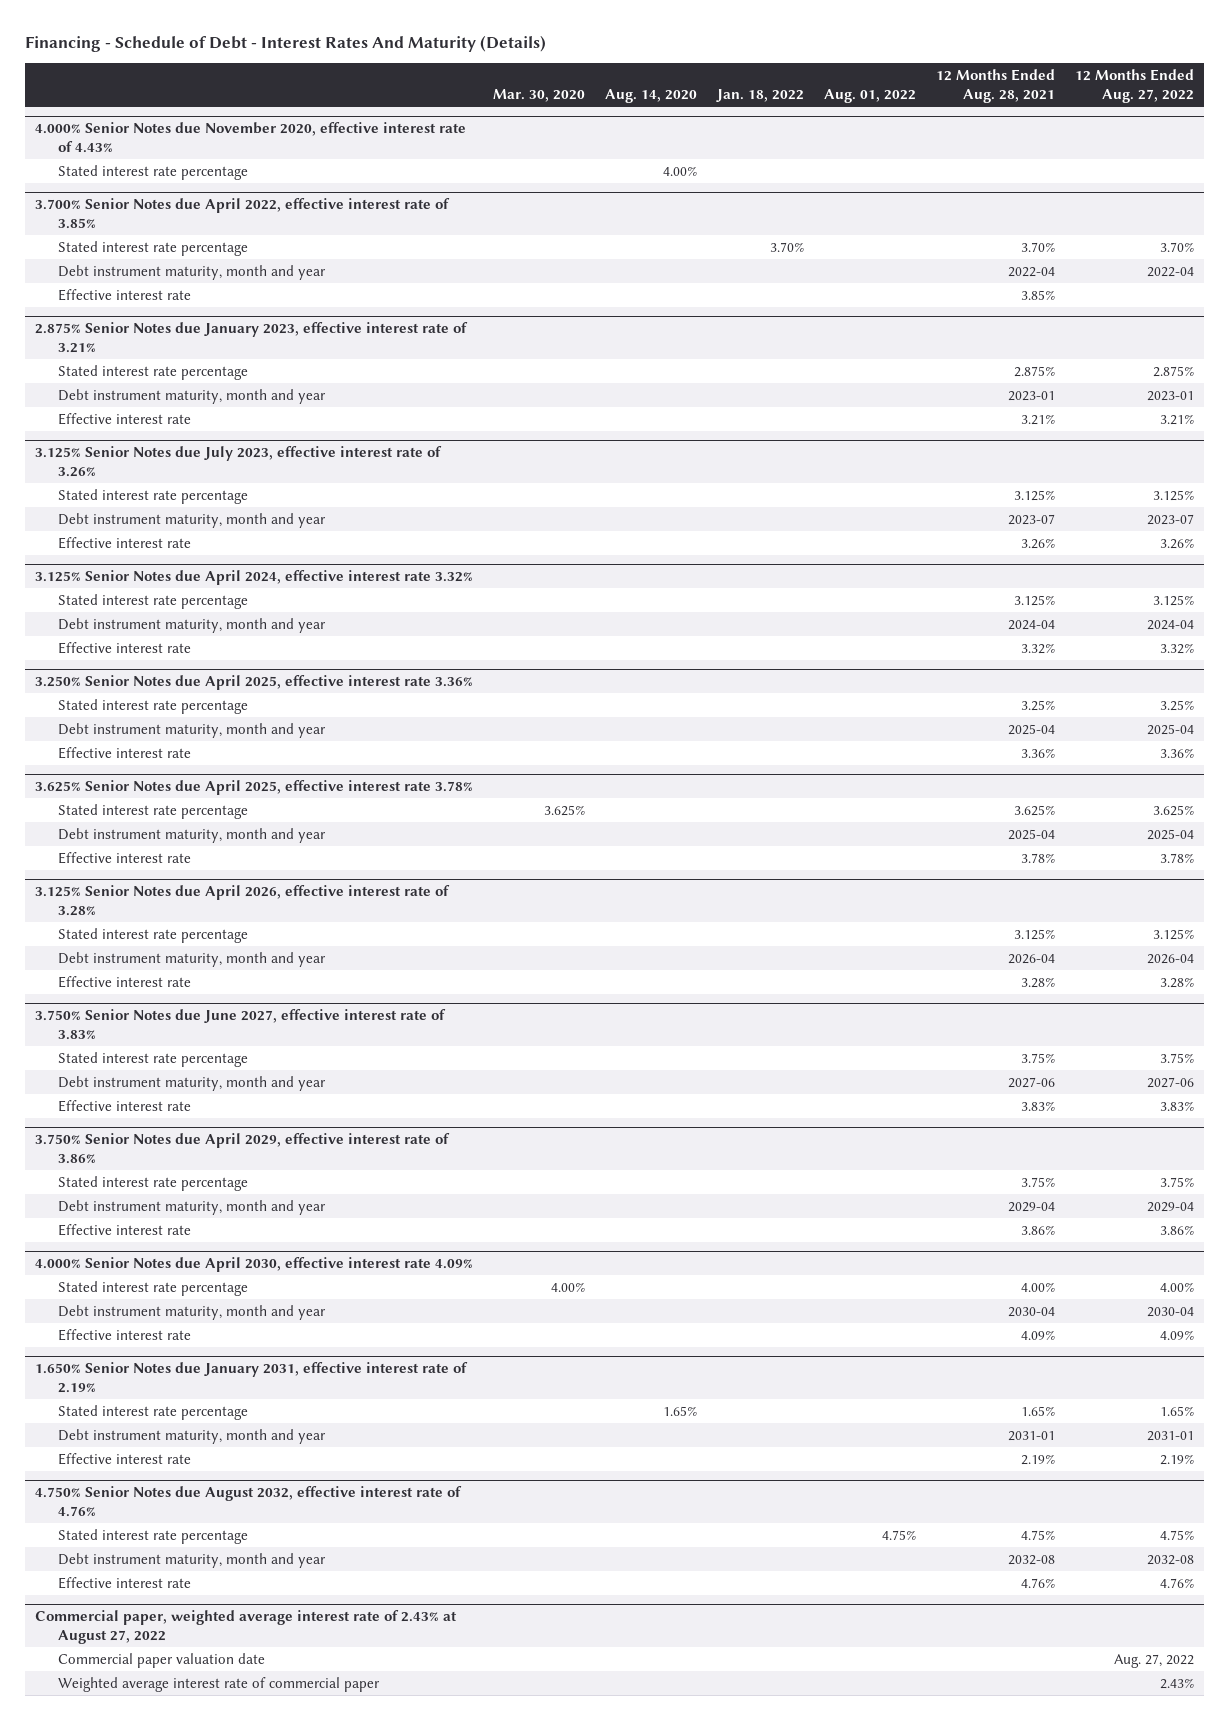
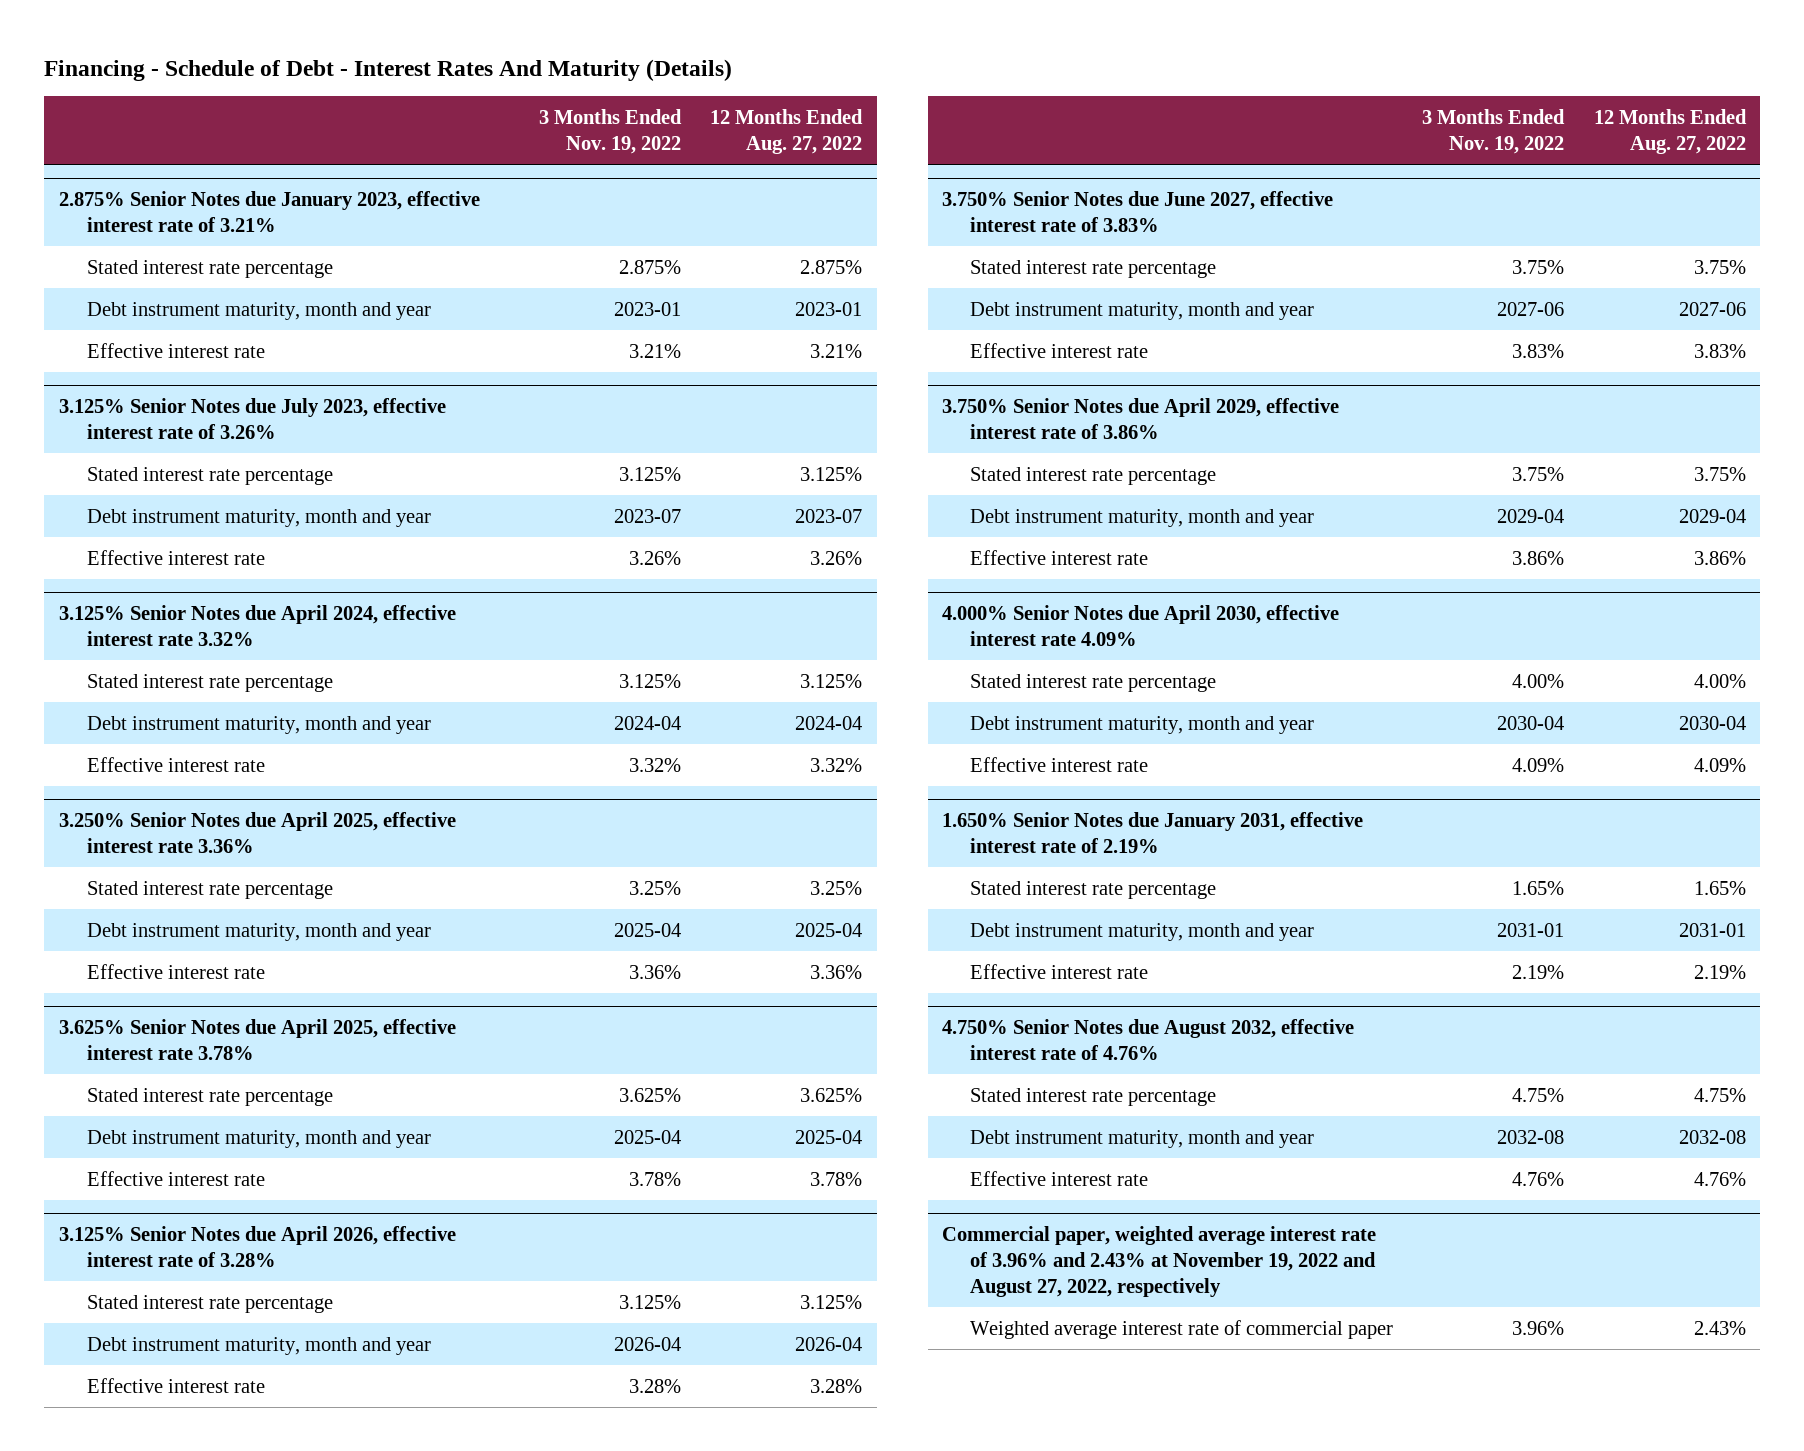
- | Mar. 30, 2020 | Aug. 14, 2020 | Jan. 18, 2022 | Aug. 01, 2022 | 12 Months Ended Aug. 28, 2021 | 12 Months Ended Aug. 27, 2022
+ | 3 Months Ended Nov. 19, 2022 | 12 Months Ended Aug. 27, 2022
- 4.000% Senior Notes due November 2020, effective interest rate of 4.43%
- Stated interest rate percentage | | 4.00% | | | |
- 3.700% Senior Notes due April 2022, effective interest rate of 3.85%
- Stated interest rate percentage | | | 3.70% | | 3.70% | 3.70%
- Debt instrument maturity, month and year | | | | | 2022-04 | 2022-04
- Effective interest rate | | | | | 3.85% |
- Commercial paper, weighted average interest rate of 2.43% at August 27, 2022
- Commercial paper valuation date | | | | | | Aug. 27, 2022
+ Commercial paper, weighted average interest rate of 3.96% and 2.43% at November 19, 2022 and August 27, 2022, respectively

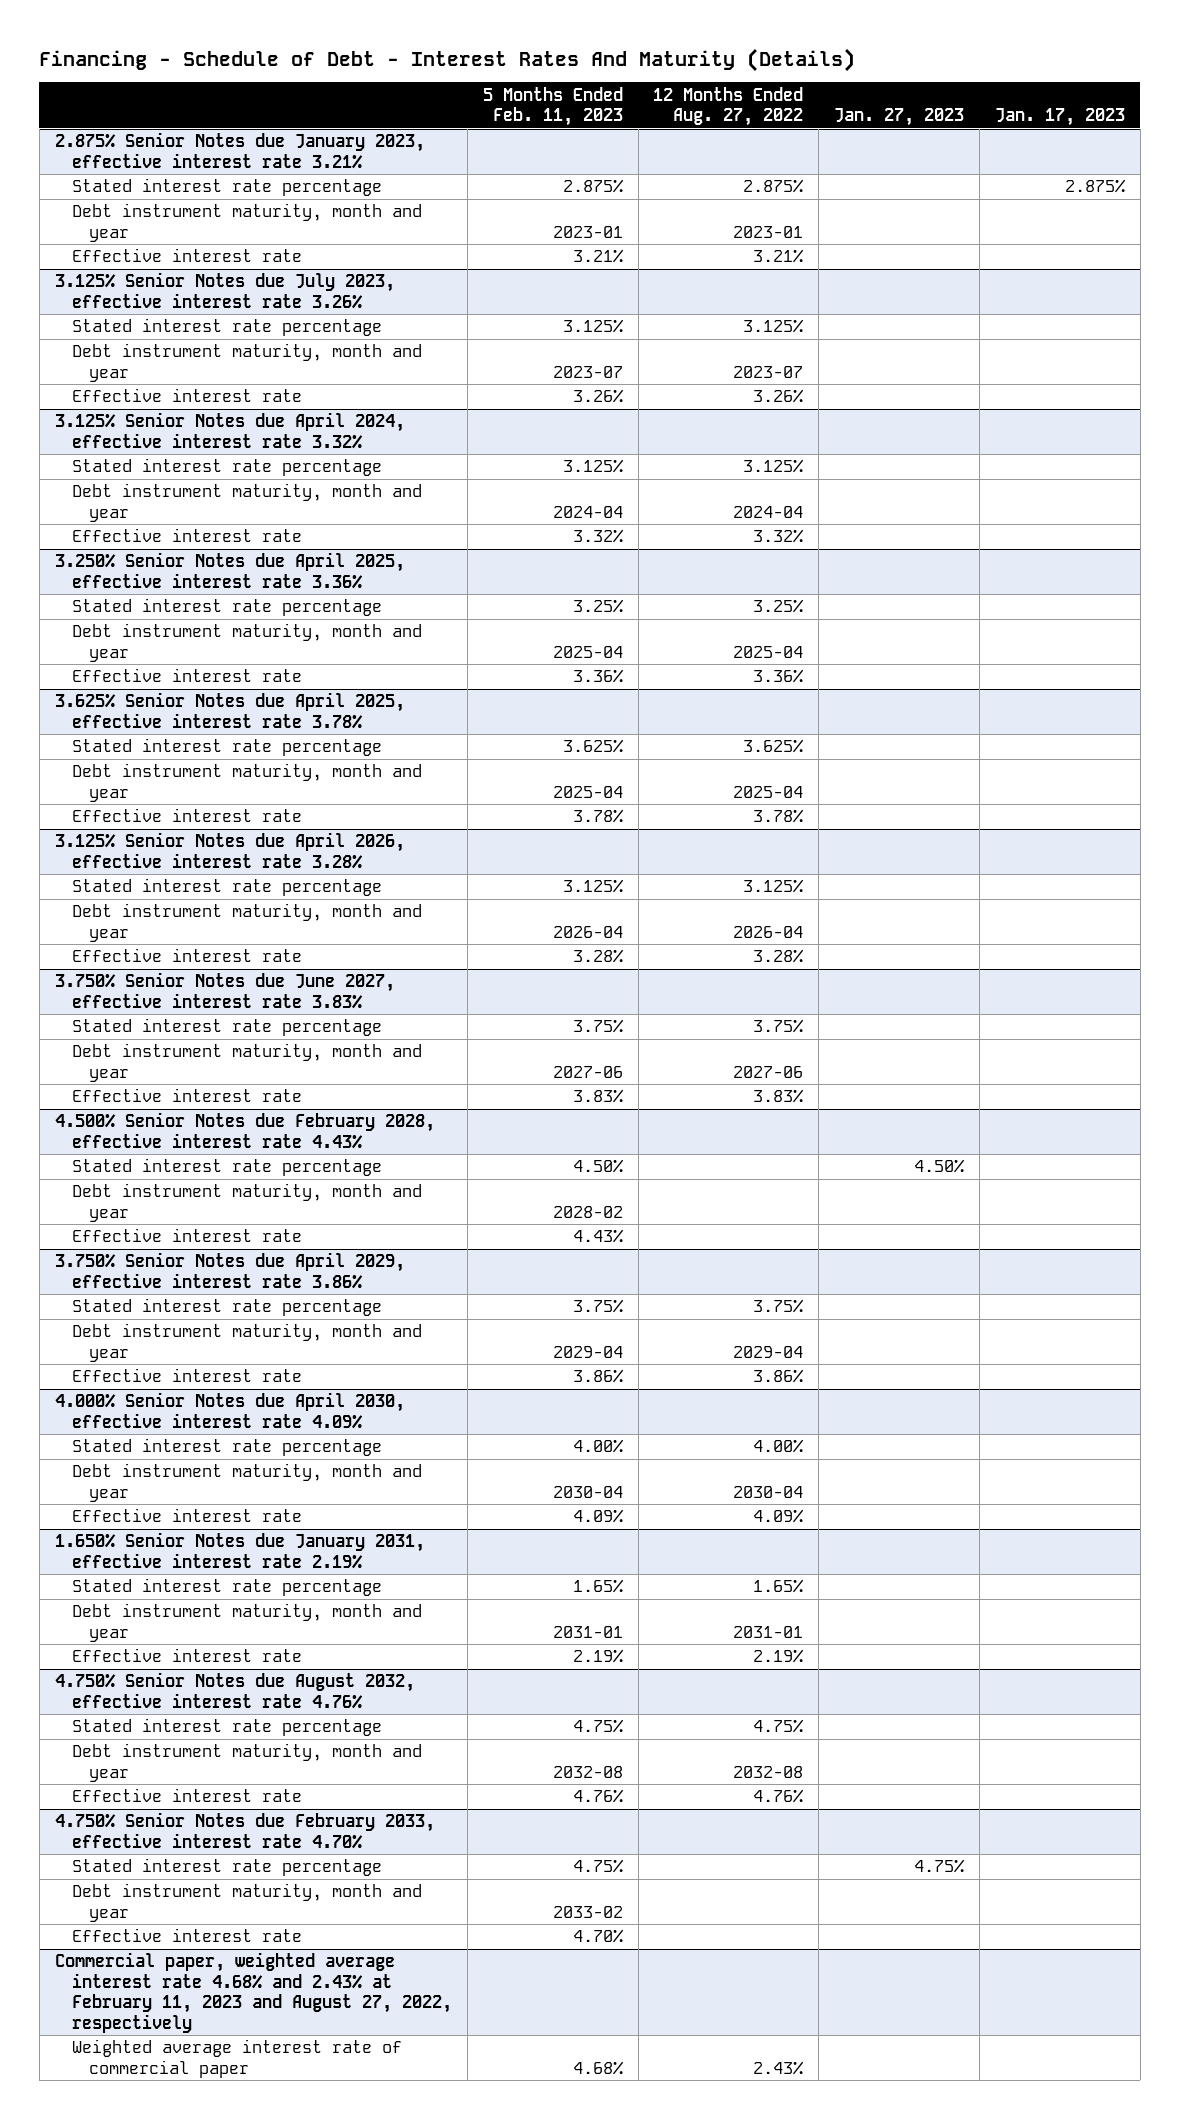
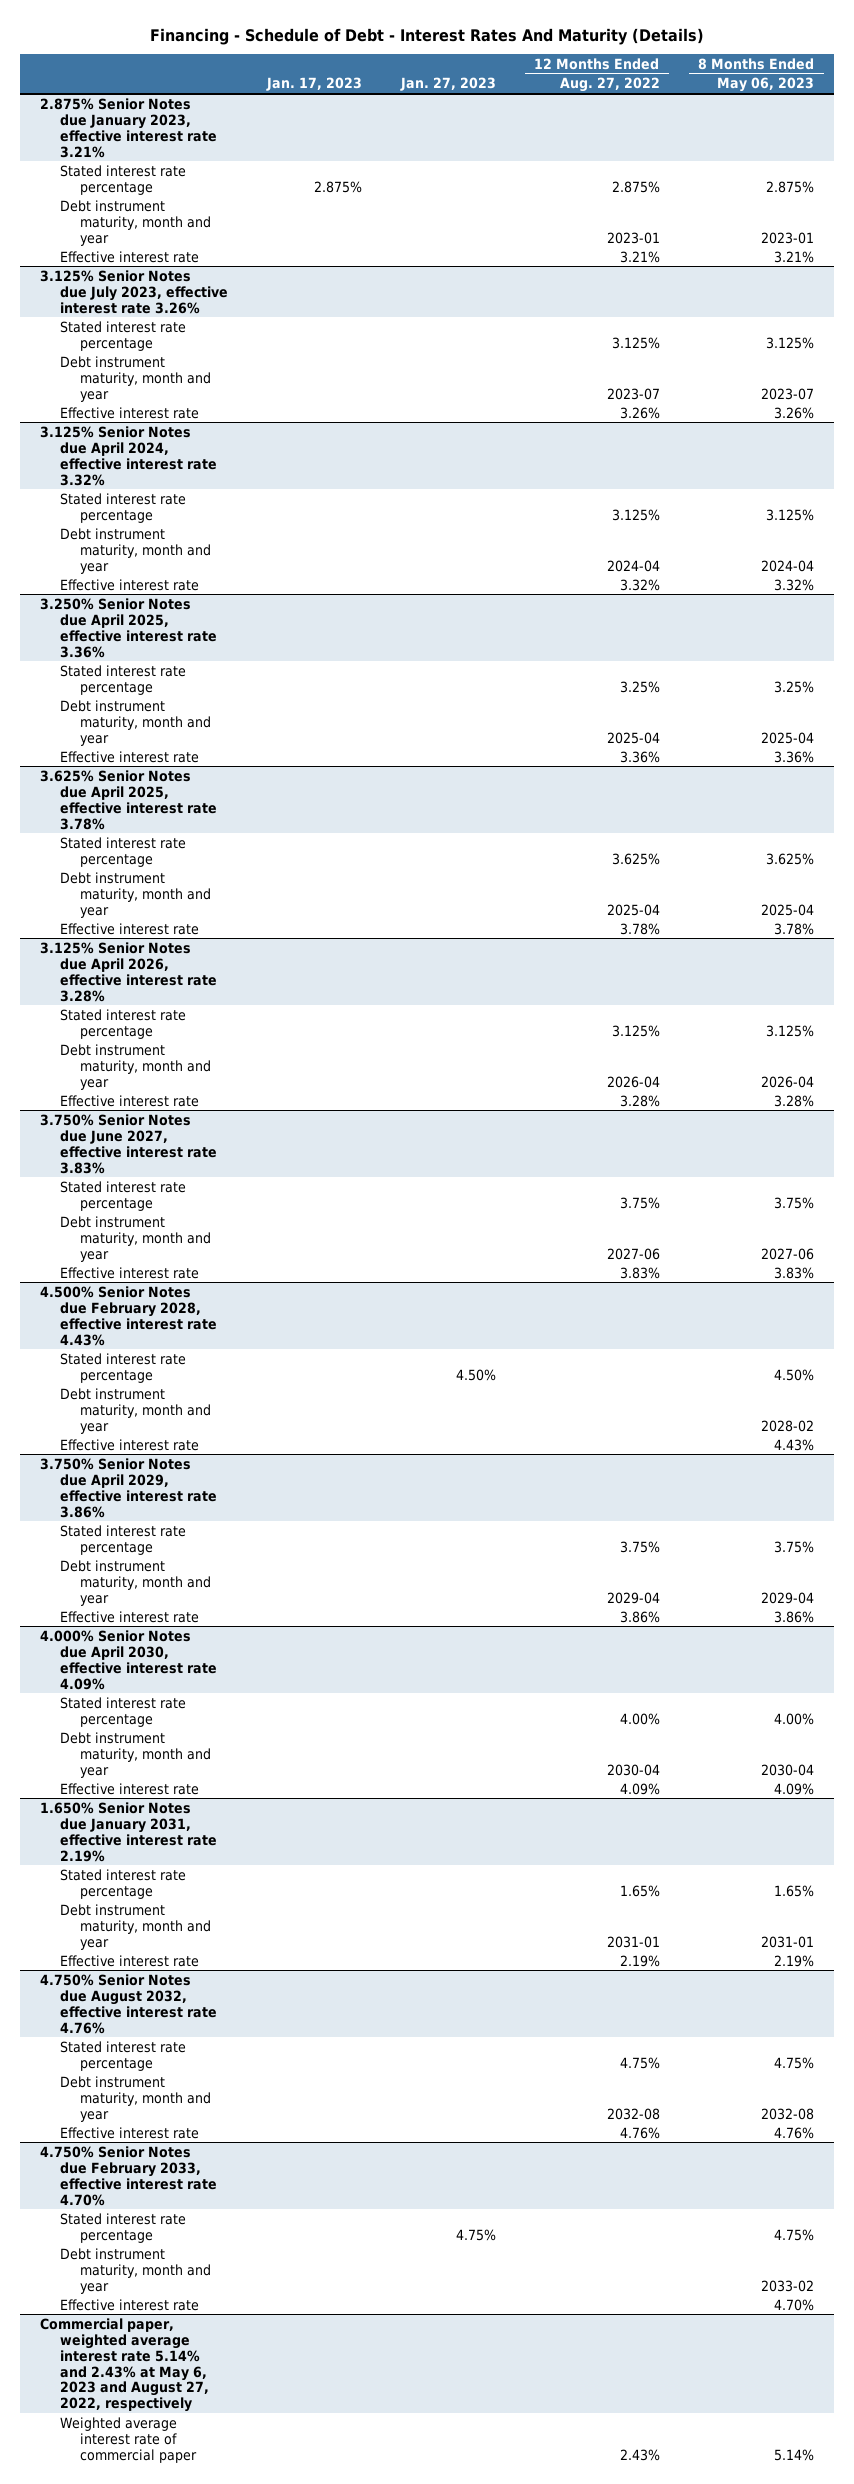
- | 5 Months Ended Feb. 11, 2023 | 12 Months Ended Aug. 27, 2022 | Jan. 27, 2023 | Jan. 17, 2023
+ | Jan. 17, 2023 | Jan. 27, 2023 | 12 Months Ended Aug. 27, 2022 | 8 Months Ended May 06, 2023
- Commercial paper, weighted average interest rate 4.68% and 2.43% at February 11, 2023 and August 27, 2022, respectively
+ Commercial paper, weighted average interest rate 5.14% and 2.43% at May 6, 2023 and August 27, 2022, respectively

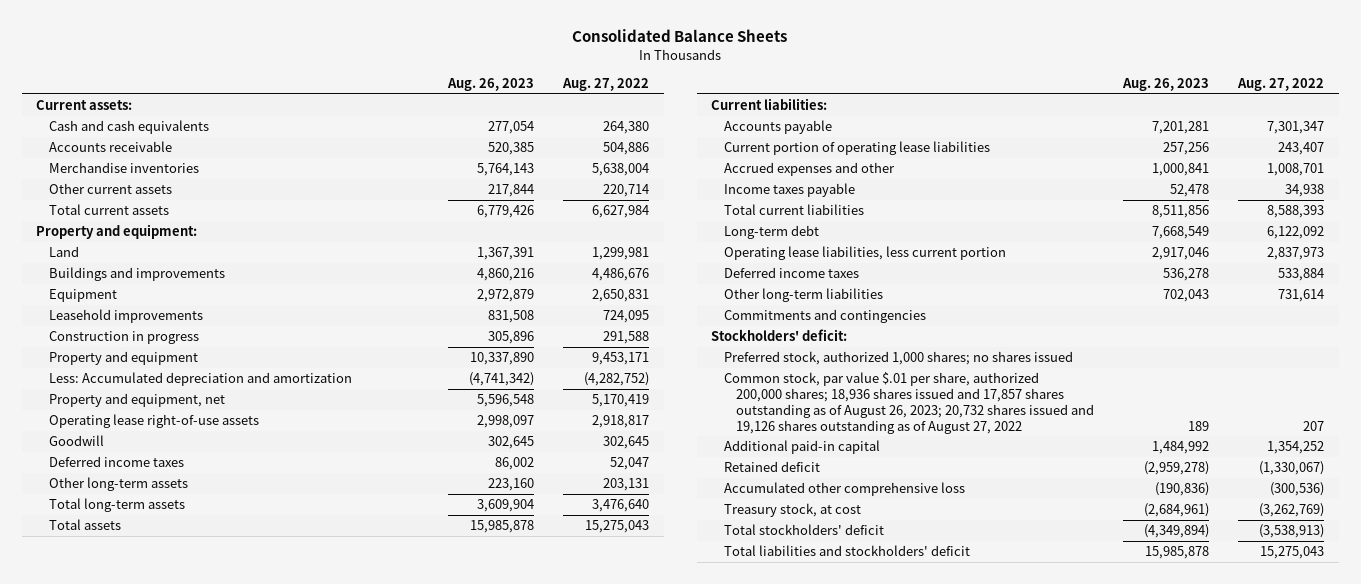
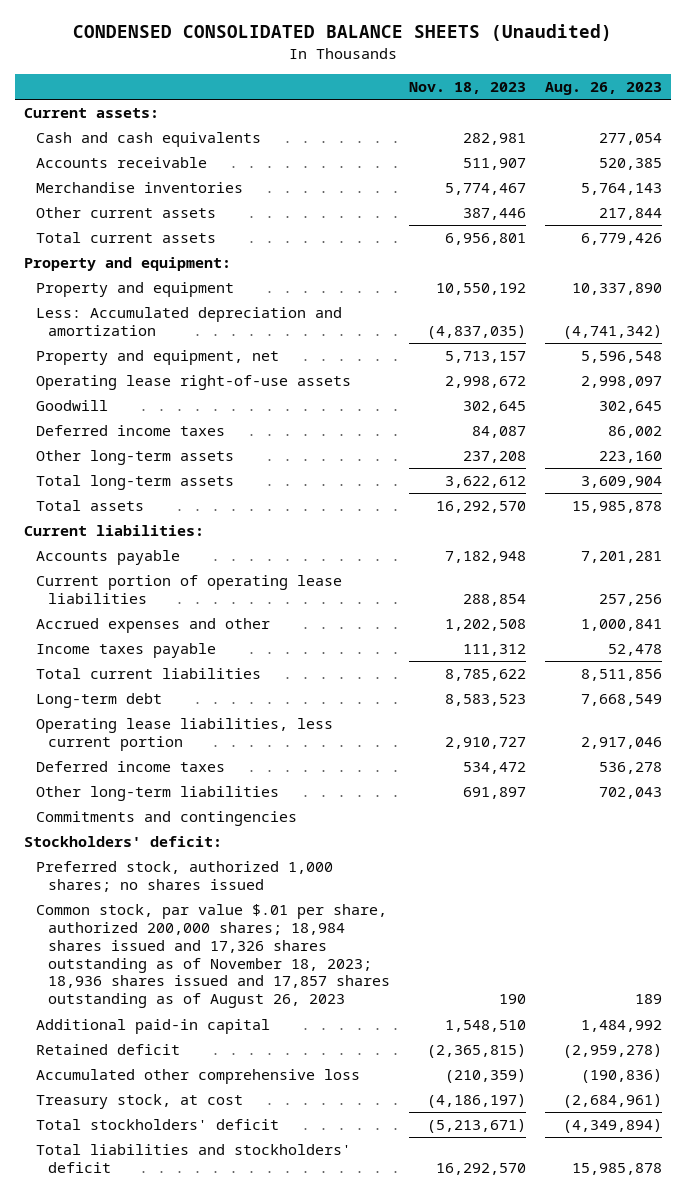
- Consolidated Balance Sheets
+ CONDENSED CONSOLIDATED BALANCE SHEETS (Unaudited)
- | Aug. 26, 2023 | Aug. 27, 2022
+ | Nov. 18, 2023 | Aug. 26, 2023
- Land | 1,367,391 | 1,299,981
- Buildings and improvements | 4,860,216 | 4,486,676
- Equipment | 2,972,879 | 2,650,831
- Leasehold improvements | 831,508 | 724,095
- Construction in progress | 305,896 | 291,588
- Common stock, par value $.01 per share, authorized 200,000 shares; 18,936 shares issued and 17,857 shares outstanding as of August 26, 2023; 20,732 shares issued and 19,126 shares outstanding as of August 27, 2022 | 189 | 207
+ Common stock, par value $.01 per share, authorized 200,000 shares; 18,984 shares issued and 17,326 shares outstanding as of November 18, 2023; 18,936 shares issued and 17,857 shares outstanding as of August 26, 2023 | 190 | 189

